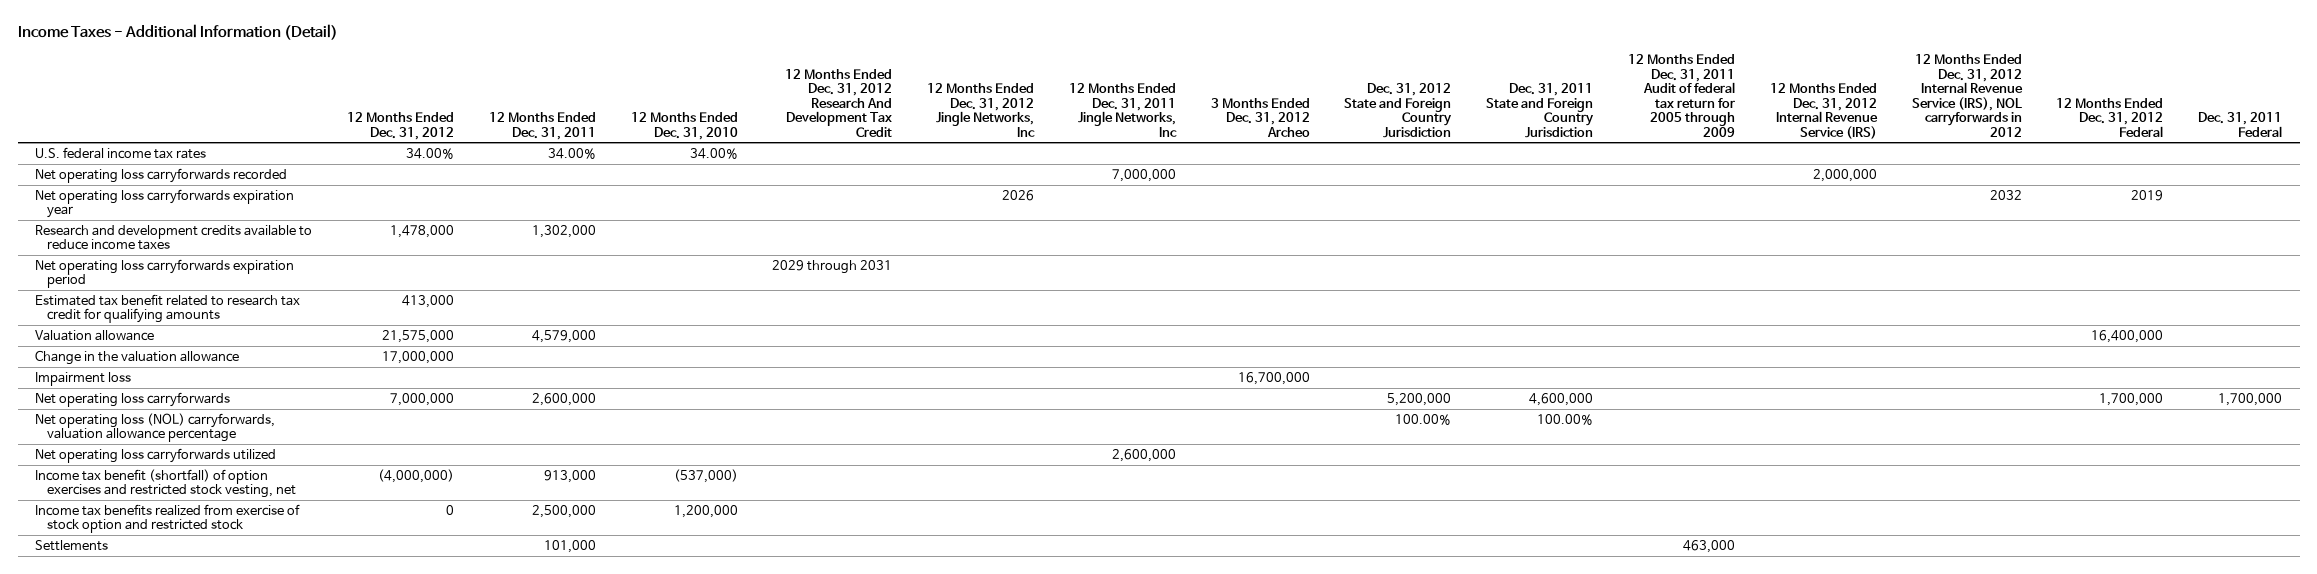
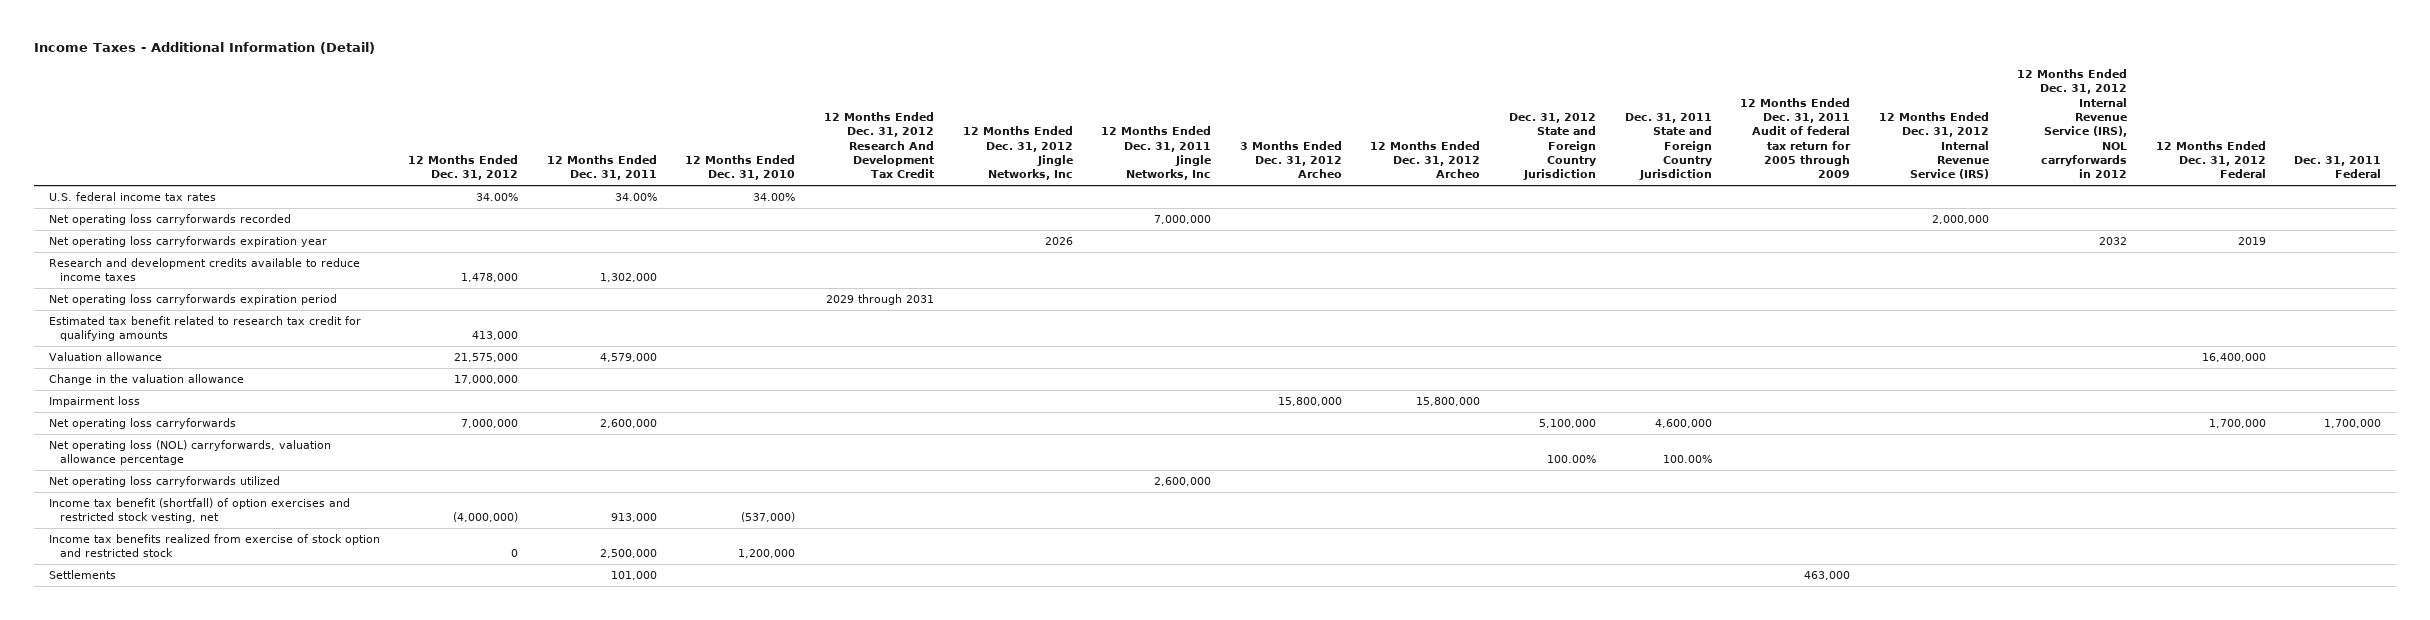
- | 12 Months Ended Dec. 31, 2012 | 12 Months Ended Dec. 31, 2011 | 12 Months Ended Dec. 31, 2010 | 12 Months Ended Dec. 31, 2012 Research And Development Tax Credit | 12 Months Ended Dec. 31, 2012 Jingle Networks, Inc | 12 Months Ended Dec. 31, 2011 Jingle Networks, Inc | 3 Months Ended Dec. 31, 2012 Archeo | Dec. 31, 2012 State and Foreign Country Jurisdiction | Dec. 31, 2011 State and Foreign Country Jurisdiction | 12 Months Ended Dec. 31, 2011 Audit of federal tax return for 2005 through 2009 | 12 Months Ended Dec. 31, 2012 Internal Revenue Service (IRS) | 12 Months Ended Dec. 31, 2012 Internal Revenue Service (IRS), NOL carryforwards in 2012 | 12 Months Ended Dec. 31, 2012 Federal | Dec. 31, 2011 Federal
+ | 12 Months Ended Dec. 31, 2012 | 12 Months Ended Dec. 31, 2011 | 12 Months Ended Dec. 31, 2010 | 12 Months Ended Dec. 31, 2012 Research And Development Tax Credit | 12 Months Ended Dec. 31, 2012 Jingle Networks, Inc | 12 Months Ended Dec. 31, 2011 Jingle Networks, Inc | 3 Months Ended Dec. 31, 2012 Archeo | 12 Months Ended Dec. 31, 2012 Archeo | Dec. 31, 2012 State and Foreign Country Jurisdiction | Dec. 31, 2011 State and Foreign Country Jurisdiction | 12 Months Ended Dec. 31, 2011 Audit of federal tax return for 2005 through 2009 | 12 Months Ended Dec. 31, 2012 Internal Revenue Service (IRS) | 12 Months Ended Dec. 31, 2012 Internal Revenue Service (IRS), NOL carryforwards in 2012 | 12 Months Ended Dec. 31, 2012 Federal | Dec. 31, 2011 Federal
- Impairment loss | | | | | | | 16,700,000 | | | | | | |
- Net operating loss carryforwards | 7,000,000 | 2,600,000 | | | | | | 5,200,000 | 4,600,000 | | | | 1,700,000 | 1,700,000
+ Impairment loss | | | | | | | 15,800,000 | 15,800,000 | | | | | | |
+ Net operating loss carryforwards | 7,000,000 | 2,600,000 | | | | | | | 5,100,000 | 4,600,000 | | | | 1,700,000 | 1,700,000

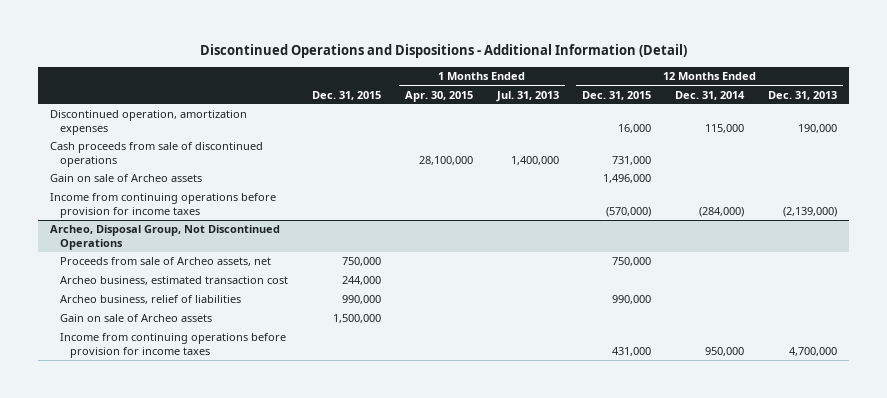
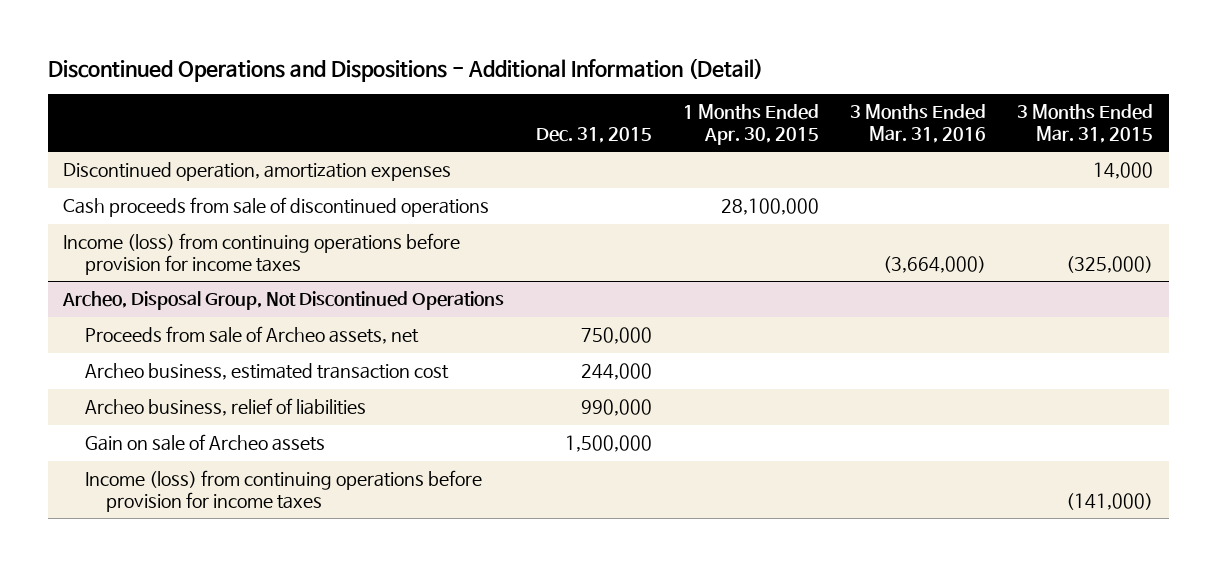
- | Dec. 31, 2015 | 1 Months Ended Apr. 30, 2015 | 1 Months Ended Jul. 31, 2013 | 12 Months Ended Dec. 31, 2015 | 12 Months Ended Dec. 31, 2014 | 12 Months Ended Dec. 31, 2013
+ | Dec. 31, 2015 | 1 Months Ended Apr. 30, 2015 | 3 Months Ended Mar. 31, 2016 | 3 Months Ended Mar. 31, 2015
- Gain on sale of Archeo assets | | | | 1,496,000 | |
- Income from continuing operations before provision for income taxes | | | | (570,000) | (284,000) | (2,139,000)
+ Income (loss) from continuing operations before provision for income taxes | | | (3,664,000) | (325,000)
@ Archeo, Disposal Group, Not Discontinued Operations
- Income from continuing operations before provision for income taxes | | | | 431,000 | 950,000 | 4,700,000
+ Income (loss) from continuing operations before provision for income taxes | | | | (141,000)

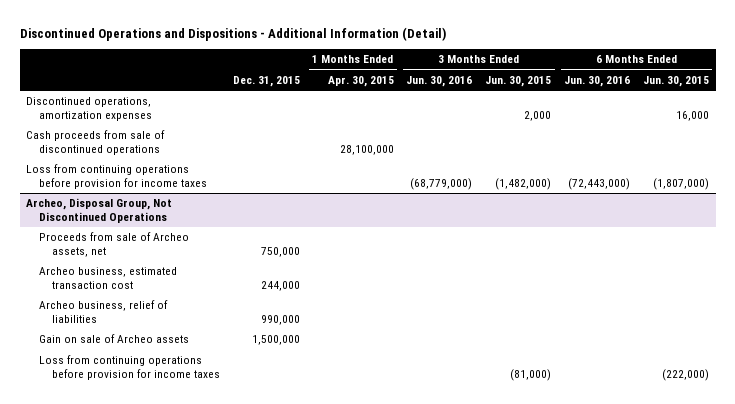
- | Dec. 31, 2015 | 1 Months Ended Apr. 30, 2015 | 3 Months Ended Mar. 31, 2016 | 3 Months Ended Mar. 31, 2015
+ | Dec. 31, 2015 | 1 Months Ended Apr. 30, 2015 | 3 Months Ended Jun. 30, 2016 | 3 Months Ended Jun. 30, 2015 | 6 Months Ended Jun. 30, 2016 | 6 Months Ended Jun. 30, 2015
- Discontinued operation, amortization expenses | | | | 14,000
+ Discontinued operations, amortization expenses | | | | 2,000 | | 16,000
- Income (loss) from continuing operations before provision for income taxes | | | (3,664,000) | (325,000)
+ Loss from continuing operations before provision for income taxes | | | (68,779,000) | (1,482,000) | (72,443,000) | (1,807,000)
@ Archeo, Disposal Group, Not Discontinued Operations
- Income (loss) from continuing operations before provision for income taxes | | | | (141,000)
+ Loss from continuing operations before provision for income taxes | | | | (81,000) | | (222,000)

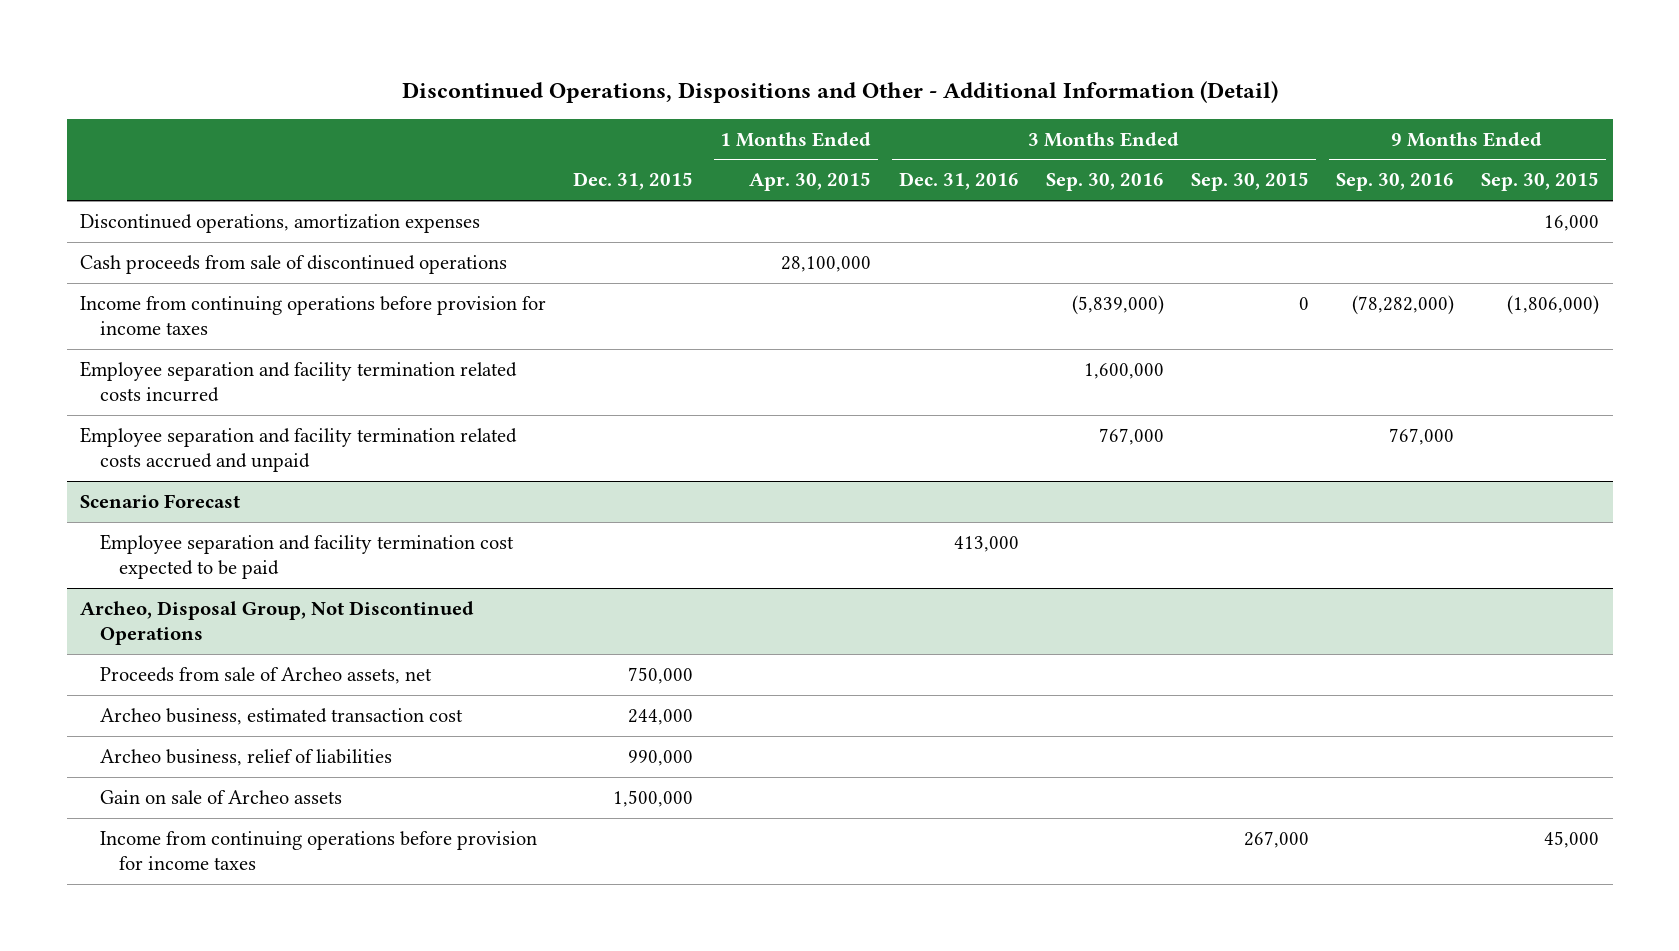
- Discontinued Operations and Dispositions - Additional Information (Detail)
+ Discontinued Operations, Dispositions and Other - Additional Information (Detail)
- | Dec. 31, 2015 | 1 Months Ended Apr. 30, 2015 | 3 Months Ended Jun. 30, 2016 | 3 Months Ended Jun. 30, 2015 | 6 Months Ended Jun. 30, 2016 | 6 Months Ended Jun. 30, 2015
+ | Dec. 31, 2015 | 1 Months Ended Apr. 30, 2015 | 3 Months Ended Dec. 31, 2016 | 3 Months Ended Sep. 30, 2016 | 3 Months Ended Sep. 30, 2015 | 9 Months Ended Sep. 30, 2016 | 9 Months Ended Sep. 30, 2015
- Loss from continuing operations before provision for income taxes | | | (68,779,000) | (1,482,000) | (72,443,000) | (1,807,000)
+ Income from continuing operations before provision for income taxes | | | | (5,839,000) | 0 | (78,282,000) | (1,806,000)
+ Employee separation and facility termination related costs incurred | | | | 1,600,000 | | |
+ Employee separation and facility termination related costs accrued and unpaid | | | | 767,000 | | 767,000 |
+ Scenario Forecast
+ Employee separation and facility termination cost expected to be paid | | | 413,000 | | | |
@ Archeo, Disposal Group, Not Discontinued Operations
- Loss from continuing operations before provision for income taxes | | | | (81,000) | | (222,000)
+ Income from continuing operations before provision for income taxes | | | | | 267,000 | | 45,000

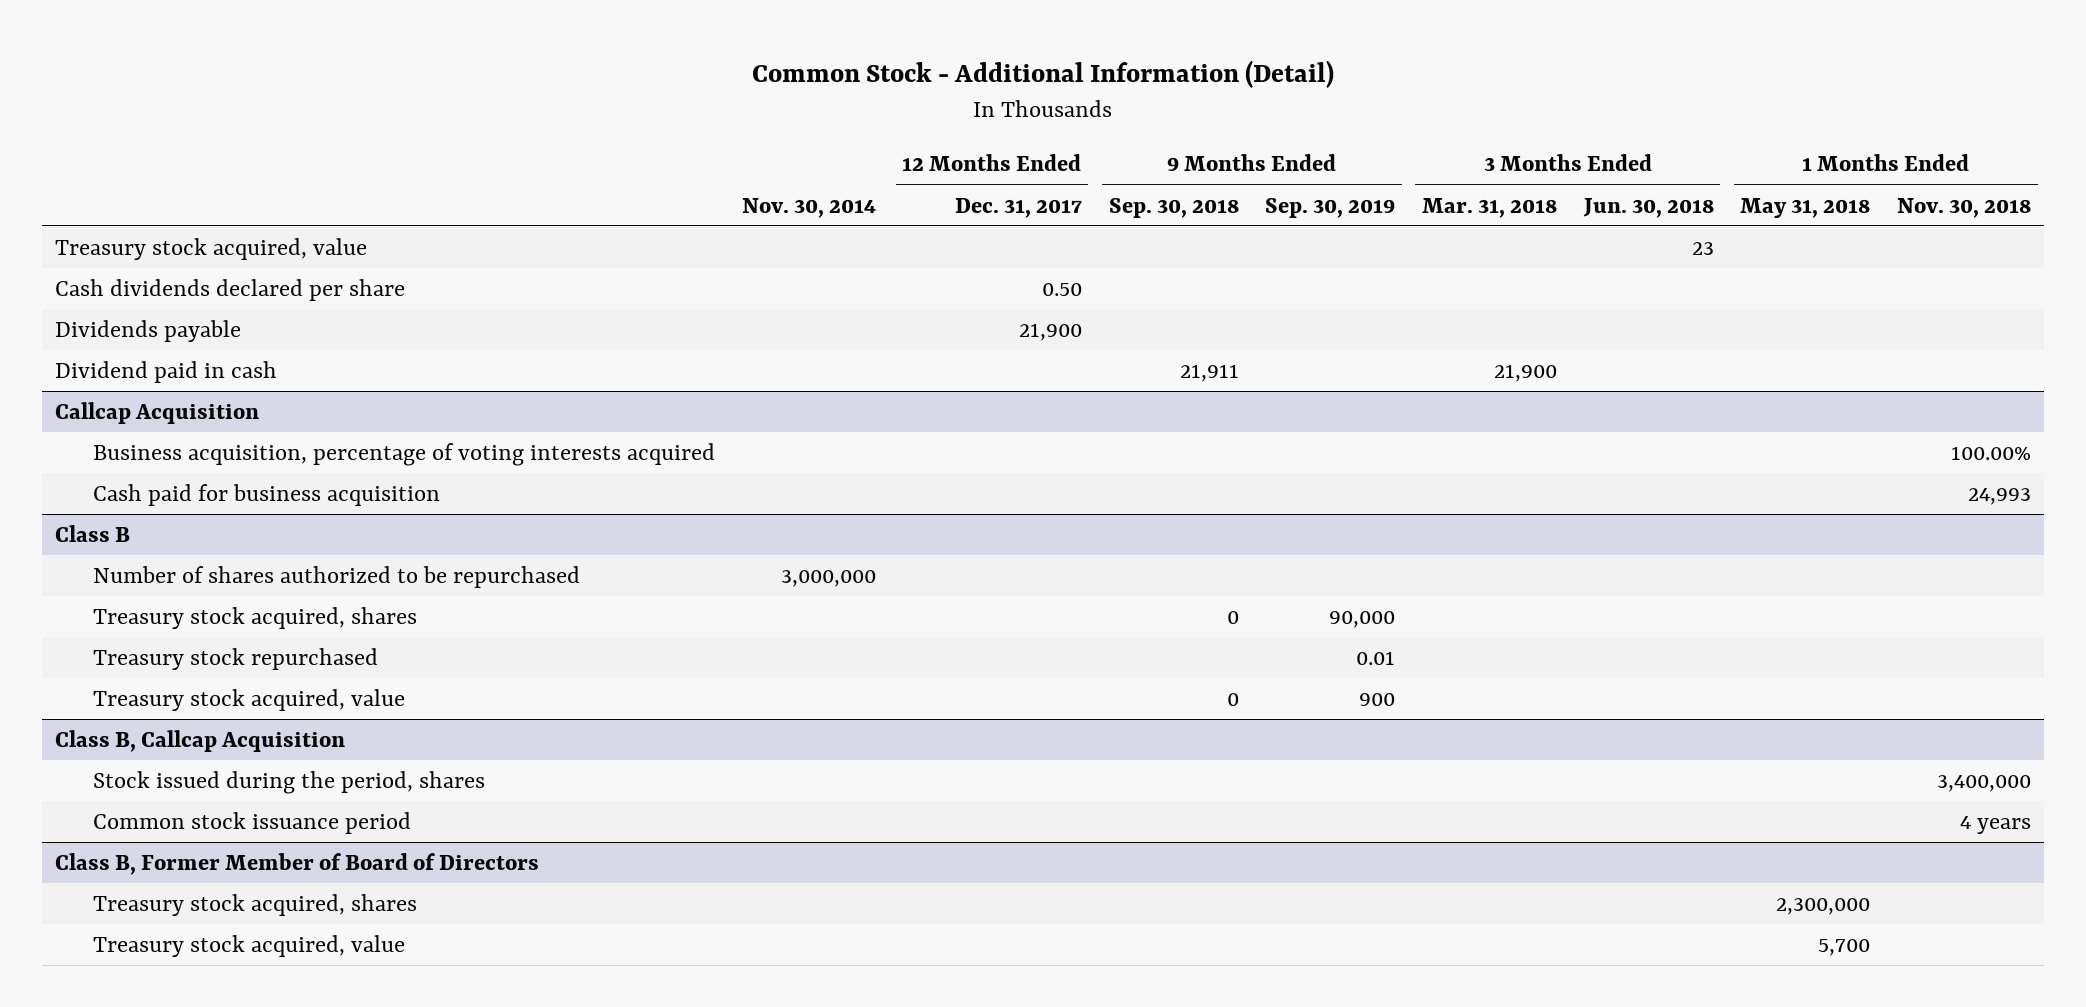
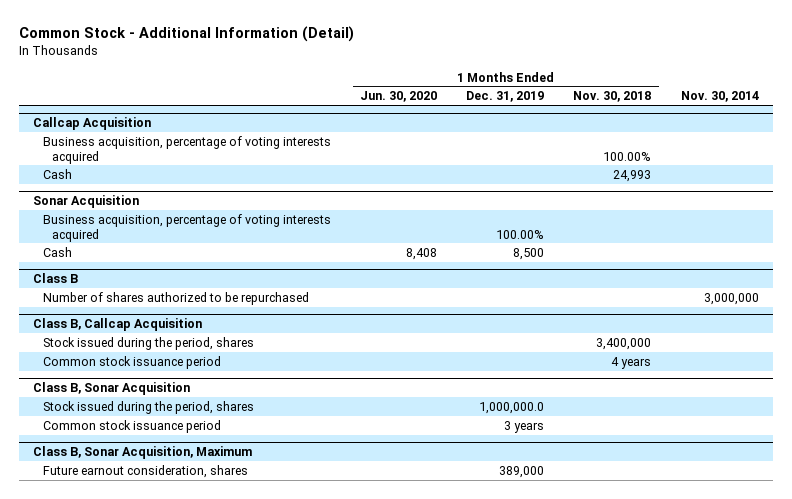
- | Nov. 30, 2014 | 12 Months Ended Dec. 31, 2017 | 9 Months Ended Sep. 30, 2018 | 9 Months Ended Sep. 30, 2019 | 3 Months Ended Mar. 31, 2018 | 3 Months Ended Jun. 30, 2018 | 1 Months Ended May 31, 2018 | 1 Months Ended Nov. 30, 2018
+ | 1 Months Ended Jun. 30, 2020 | 1 Months Ended Dec. 31, 2019 | 1 Months Ended Nov. 30, 2018 | Nov. 30, 2014
- Treasury stock acquired, value | | | | | | 23 | |
- Cash dividends declared per share | | 0.50 | | | | | |
- Dividends payable | | 21,900 | | | | | |
- Dividend paid in cash | | | 21,911 | | 21,900 | | |
@ Callcap Acquisition
- Cash paid for business acquisition | | | | | | | | 24,993
+ Cash | | | 24,993 |
+ Sonar Acquisition
+ Business acquisition, percentage of voting interests acquired | | 100.00% | |
+ Cash | 8,408 | 8,500 | |
@ Class B
- Treasury stock acquired, shares | | | 0 | 90,000 | | | |
- Treasury stock repurchased | | | | 0.01 | | | |
- Treasury stock acquired, value | | | 0 | 900 | | | |
- Class B, Former Member of Board of Directors
- Treasury stock acquired, shares | | | | | | | 2,300,000 |
- Treasury stock acquired, value | | | | | | | 5,700 |
+ Class B, Sonar Acquisition
+ Stock issued during the period, shares | | 1,000,000.0 | |
+ Common stock issuance period | | 3 years | |
+ Class B, Sonar Acquisition, Maximum
+ Future earnout consideration, shares | | 389,000 | |

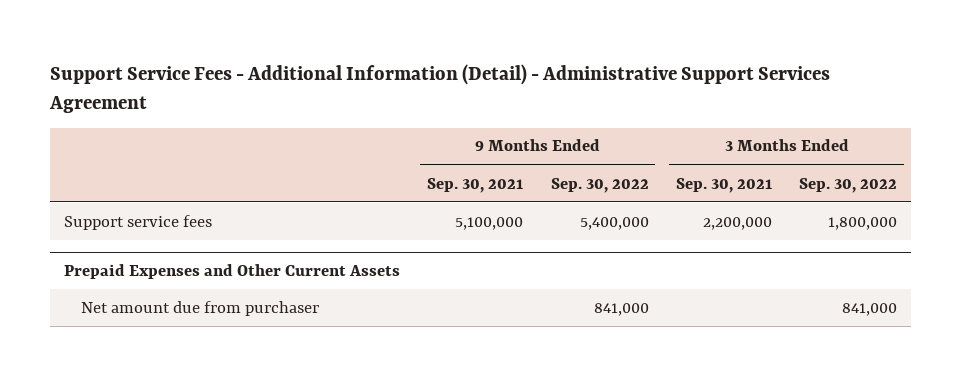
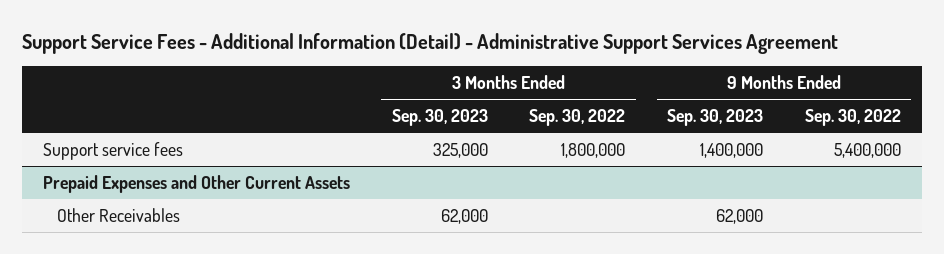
- | 9 Months Ended Sep. 30, 2021 | 9 Months Ended Sep. 30, 2022 | 3 Months Ended Sep. 30, 2021 | 3 Months Ended Sep. 30, 2022
+ | 3 Months Ended Sep. 30, 2023 | 3 Months Ended Sep. 30, 2022 | 9 Months Ended Sep. 30, 2023 | 9 Months Ended Sep. 30, 2022
@ Prepaid Expenses and Other Current Assets
- Net amount due from purchaser | | 841,000 | | 841,000
+ Other Receivables | 62,000 | | 62,000 |

